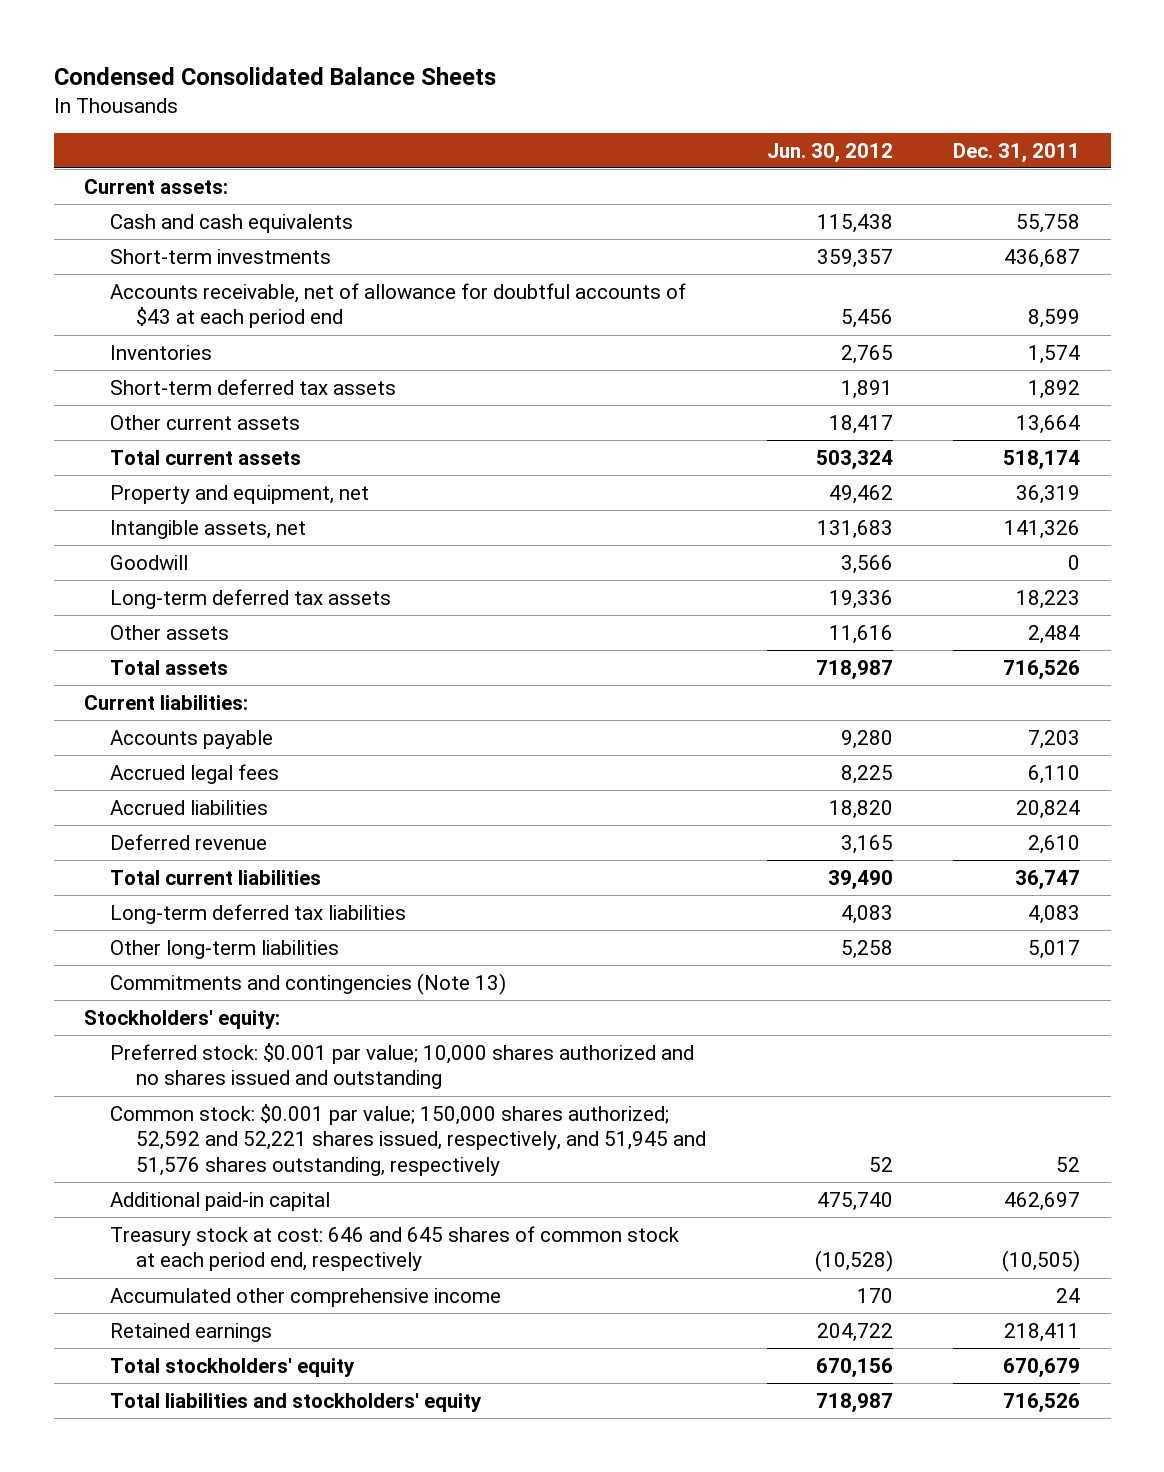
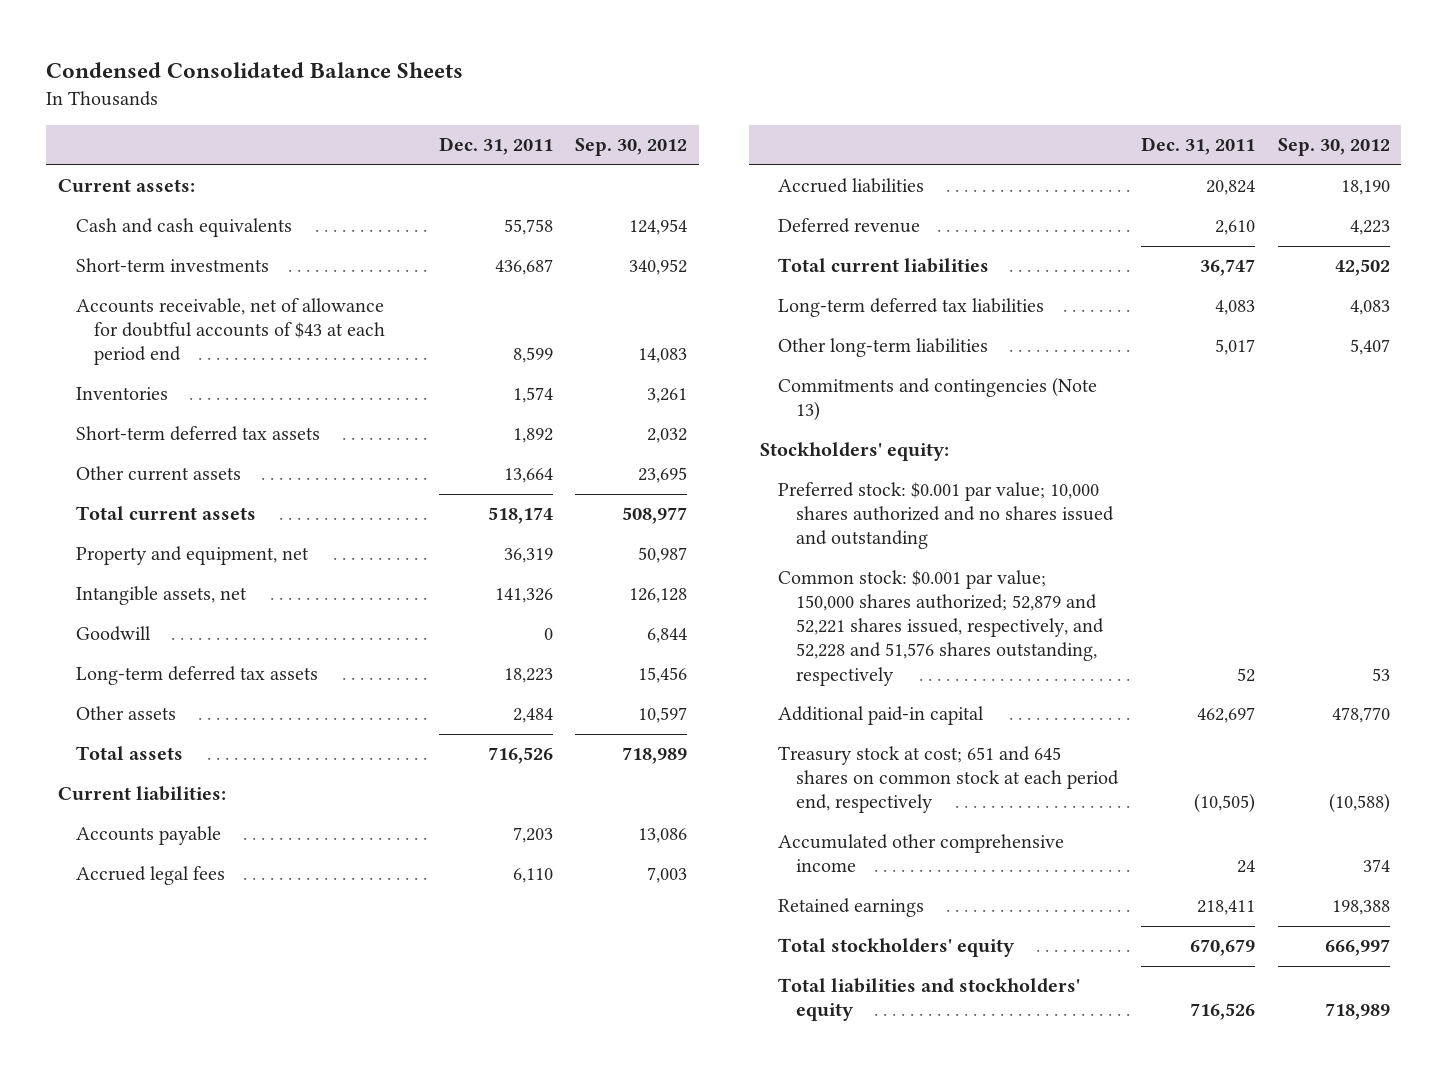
- | Jun. 30, 2012 | Dec. 31, 2011
+ | Dec. 31, 2011 | Sep. 30, 2012
- Common stock: $0.001 par value; 150,000 shares authorized; 52,592 and 52,221 shares issued, respectively, and 51,945 and 51,576 shares outstanding, respectively | 52 | 52
+ Common stock: $0.001 par value; 150,000 shares authorized; 52,879 and 52,221 shares issued, respectively, and 52,228 and 51,576 shares outstanding, respectively | 52 | 53
- Treasury stock at cost: 646 and 645 shares of common stock at each period end, respectively | (10,528) | (10,505)
+ Treasury stock at cost; 651 and 645 shares on common stock at each period end, respectively | (10,505) | (10,588)

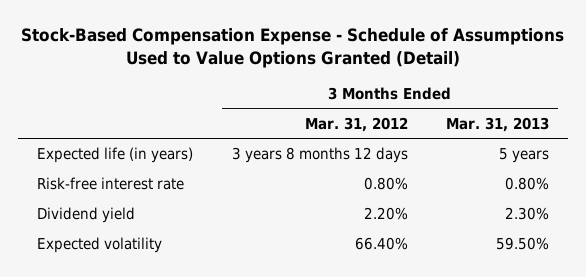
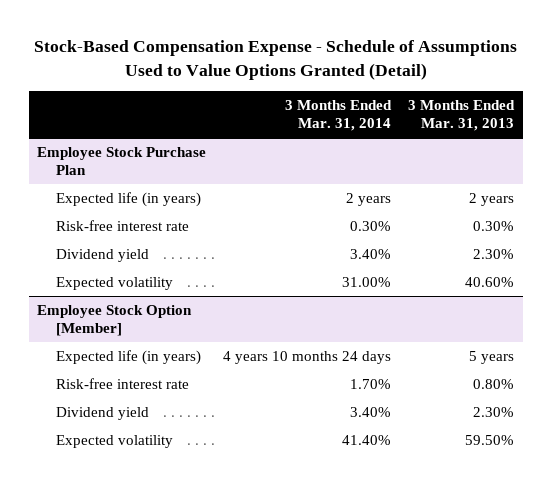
- | 3 Months Ended Mar. 31, 2012 | 3 Months Ended Mar. 31, 2013
+ | 3 Months Ended Mar. 31, 2014 | 3 Months Ended Mar. 31, 2013
+ Employee Stock Purchase Plan
+ Expected life (in years) | 2 years | 2 years
+ Risk-free interest rate | 0.30% | 0.30%
+ Dividend yield | 3.40% | 2.30%
+ Expected volatility | 31.00% | 40.60%
+ Employee Stock Option [Member]

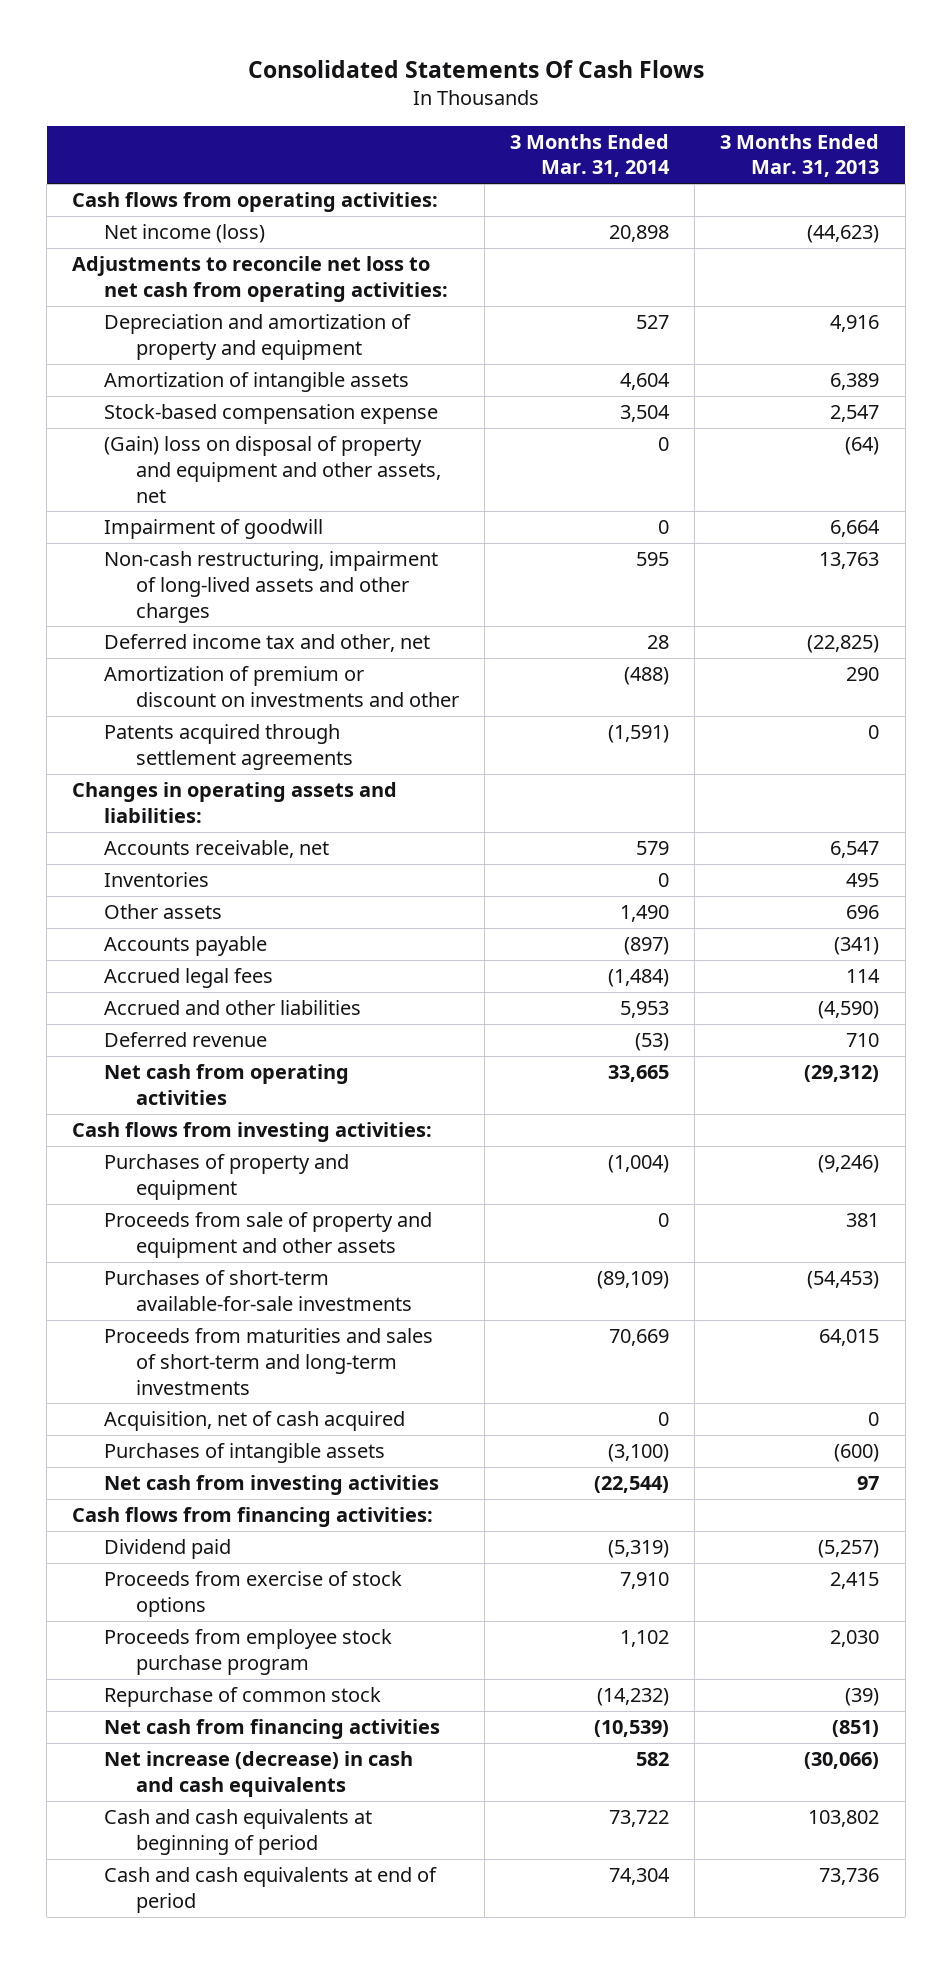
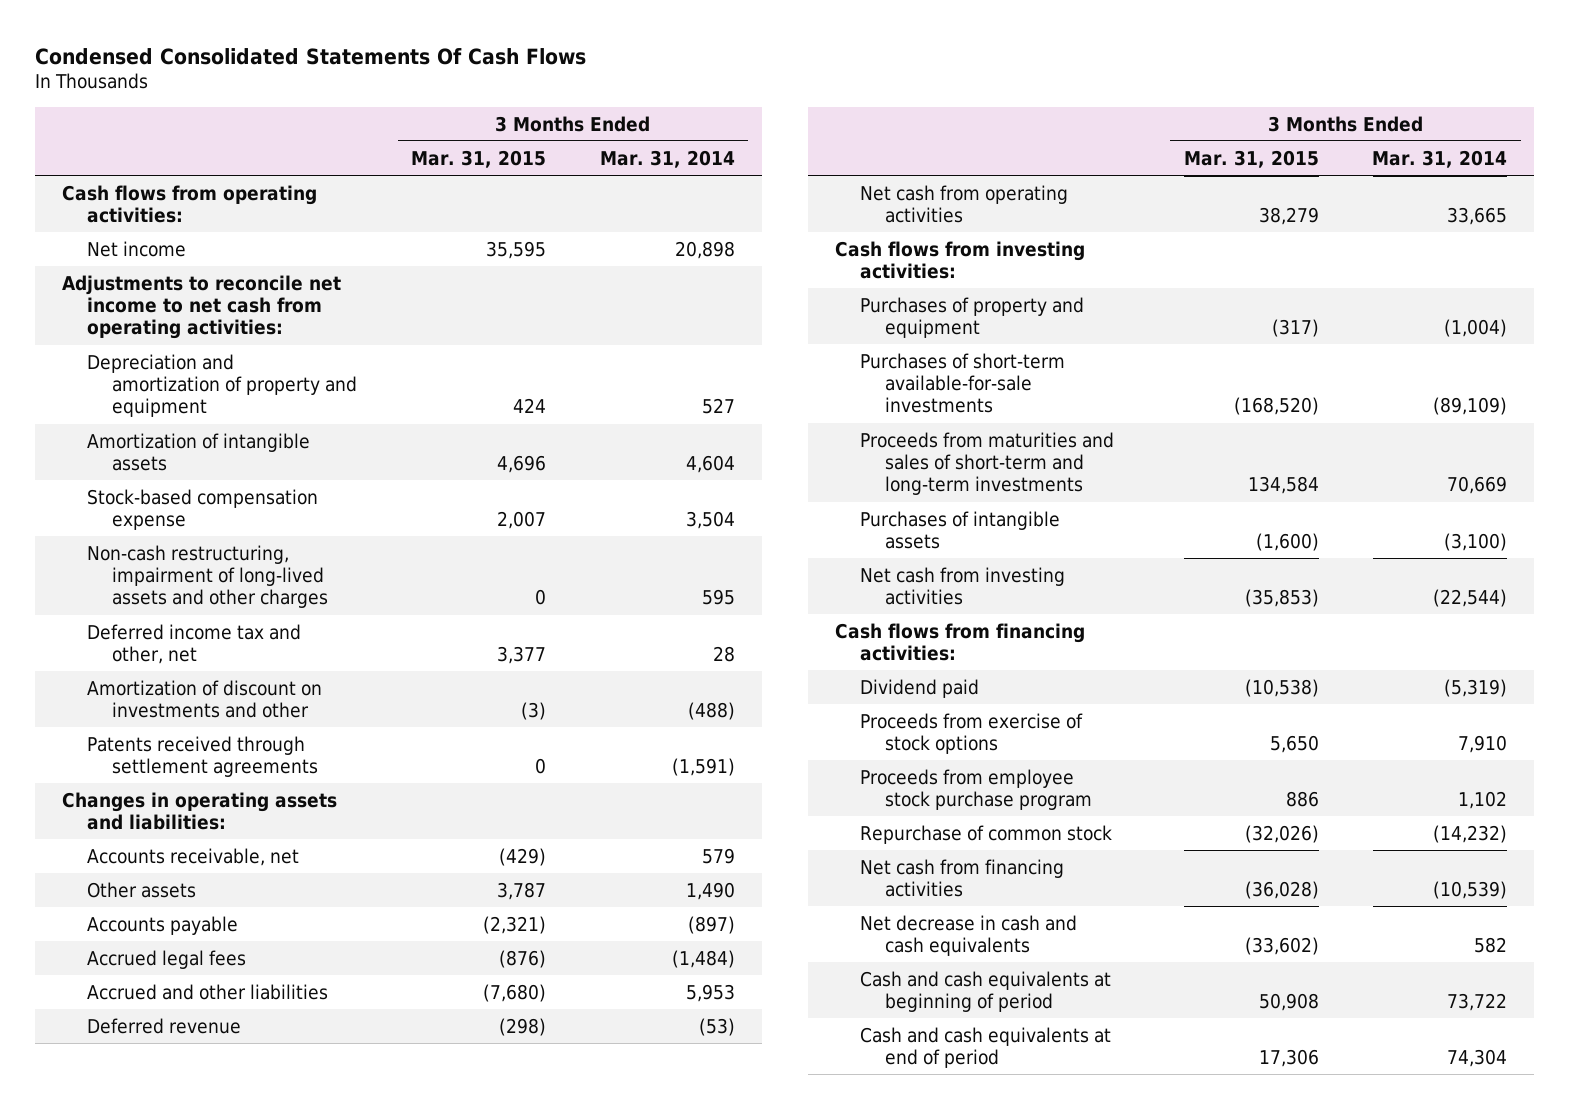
- Consolidated Statements Of Cash Flows
+ Condensed Consolidated Statements Of Cash Flows
- | 3 Months Ended Mar. 31, 2014 | 3 Months Ended Mar. 31, 2013
+ | 3 Months Ended Mar. 31, 2015 | 3 Months Ended Mar. 31, 2014
- Net income (loss) | 20,898 | (44,623)
- Adjustments to reconcile net loss to net cash from operating activities:
+ Net income | 35,595 | 20,898
+ Adjustments to reconcile net income to net cash from operating activities:
- (Gain) loss on disposal of property and equipment and other assets, net | 0 | (64)
- Impairment of goodwill | 0 | 6,664
- Amortization of premium or discount on investments and other | (488) | 290
- Patents acquired through settlement agreements | (1,591) | 0
+ Amortization of discount on investments and other | (3) | (488)
+ Patents received through settlement agreements | 0 | (1,591)
- Inventories | 0 | 495
- Proceeds from sale of property and equipment and other assets | 0 | 381
- Acquisition, net of cash acquired | 0 | 0
- Net increase (decrease) in cash and cash equivalents | 582 | (30,066)
+ Net decrease in cash and cash equivalents | (33,602) | 582

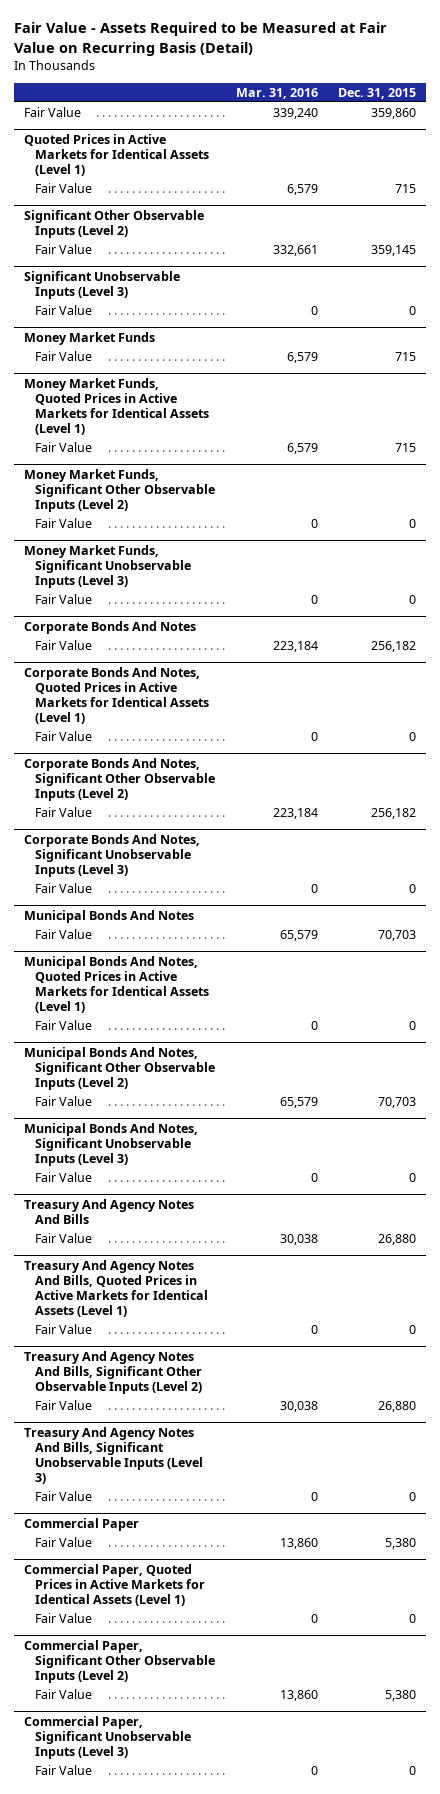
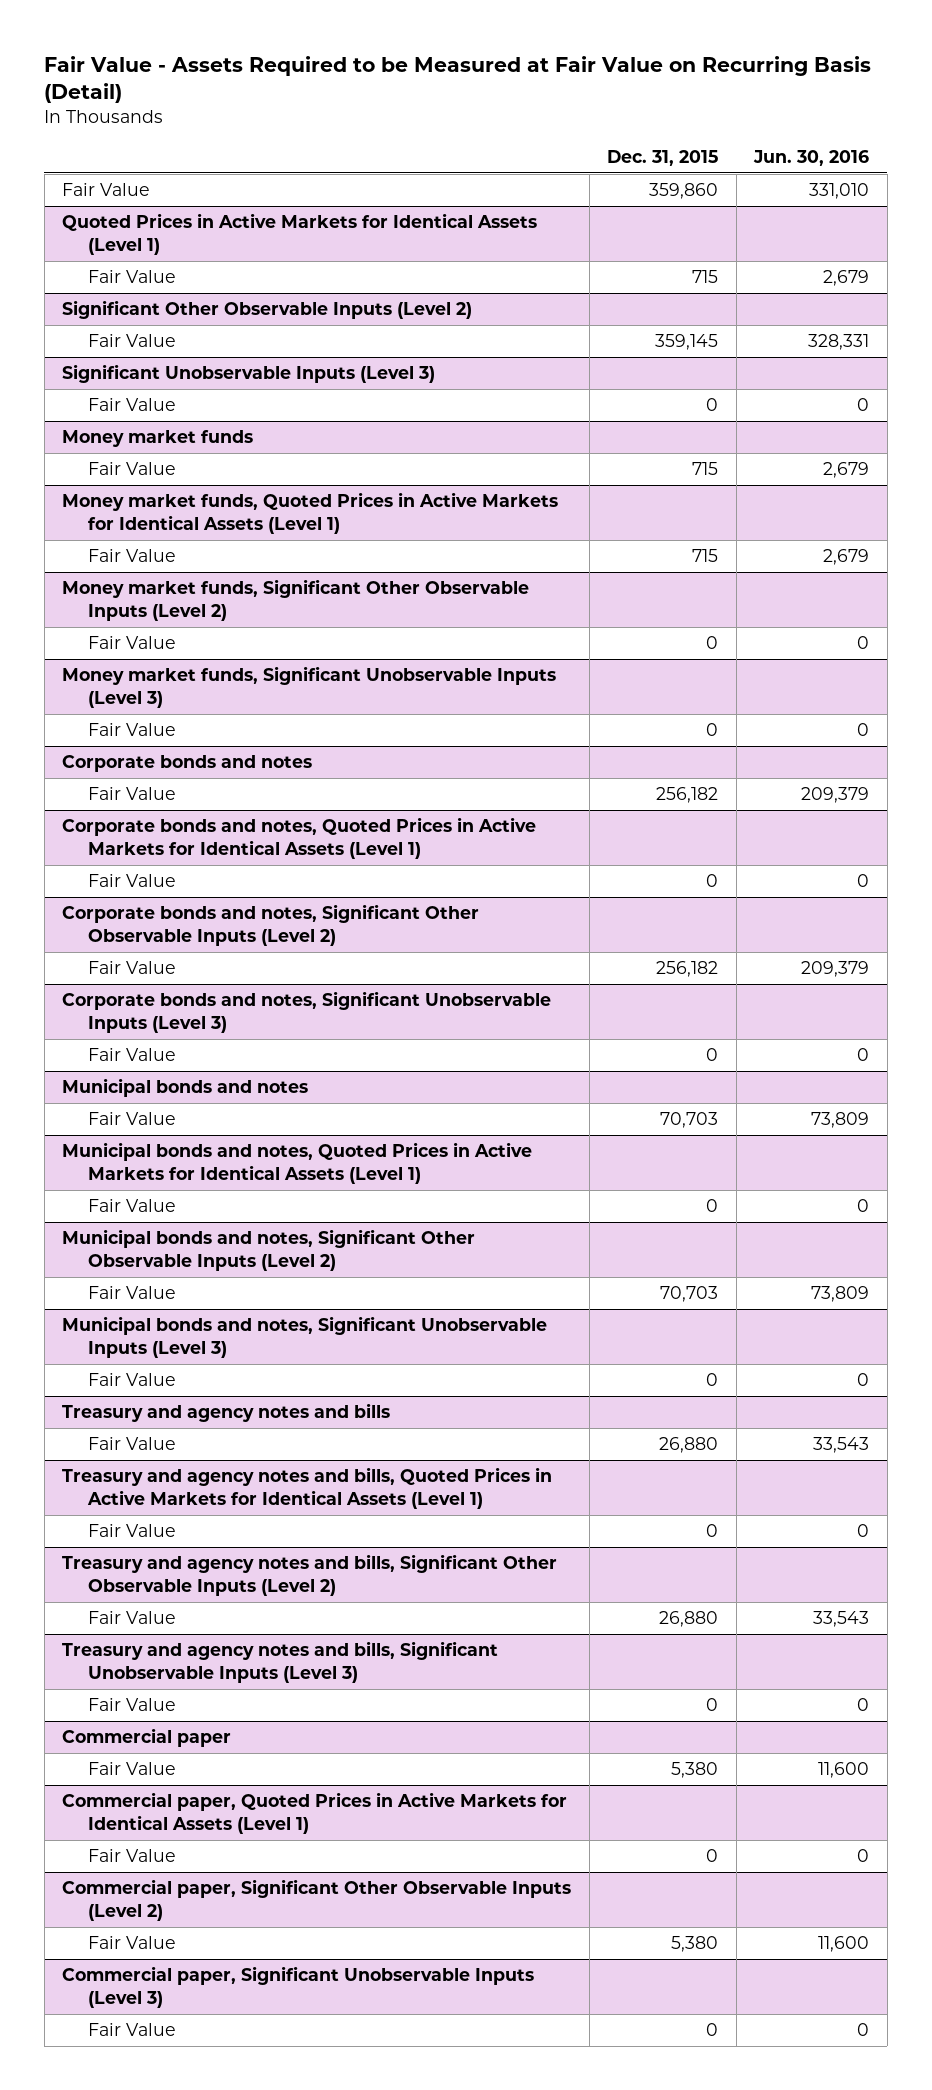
- | Mar. 31, 2016 | Dec. 31, 2015
+ | Dec. 31, 2015 | Jun. 30, 2016
- Money Market Funds
+ Money market funds
- Money Market Funds, Quoted Prices in Active Markets for Identical Assets (Level 1)
+ Money market funds, Quoted Prices in Active Markets for Identical Assets (Level 1)
- Money Market Funds, Significant Other Observable Inputs (Level 2)
+ Money market funds, Significant Other Observable Inputs (Level 2)
- Money Market Funds, Significant Unobservable Inputs (Level 3)
+ Money market funds, Significant Unobservable Inputs (Level 3)
- Corporate Bonds And Notes
+ Corporate bonds and notes
- Corporate Bonds And Notes, Quoted Prices in Active Markets for Identical Assets (Level 1)
+ Corporate bonds and notes, Quoted Prices in Active Markets for Identical Assets (Level 1)
- Corporate Bonds And Notes, Significant Other Observable Inputs (Level 2)
+ Corporate bonds and notes, Significant Other Observable Inputs (Level 2)
- Corporate Bonds And Notes, Significant Unobservable Inputs (Level 3)
+ Corporate bonds and notes, Significant Unobservable Inputs (Level 3)
- Municipal Bonds And Notes
+ Municipal bonds and notes
- Municipal Bonds And Notes, Quoted Prices in Active Markets for Identical Assets (Level 1)
+ Municipal bonds and notes, Quoted Prices in Active Markets for Identical Assets (Level 1)
- Municipal Bonds And Notes, Significant Other Observable Inputs (Level 2)
+ Municipal bonds and notes, Significant Other Observable Inputs (Level 2)
- Municipal Bonds And Notes, Significant Unobservable Inputs (Level 3)
+ Municipal bonds and notes, Significant Unobservable Inputs (Level 3)
- Treasury And Agency Notes And Bills
+ Treasury and agency notes and bills
- Treasury And Agency Notes And Bills, Quoted Prices in Active Markets for Identical Assets (Level 1)
+ Treasury and agency notes and bills, Quoted Prices in Active Markets for Identical Assets (Level 1)
- Treasury And Agency Notes And Bills, Significant Other Observable Inputs (Level 2)
+ Treasury and agency notes and bills, Significant Other Observable Inputs (Level 2)
- Treasury And Agency Notes And Bills, Significant Unobservable Inputs (Level 3)
+ Treasury and agency notes and bills, Significant Unobservable Inputs (Level 3)
- Commercial Paper
+ Commercial paper
- Commercial Paper, Quoted Prices in Active Markets for Identical Assets (Level 1)
+ Commercial paper, Quoted Prices in Active Markets for Identical Assets (Level 1)
- Commercial Paper, Significant Other Observable Inputs (Level 2)
+ Commercial paper, Significant Other Observable Inputs (Level 2)
- Commercial Paper, Significant Unobservable Inputs (Level 3)
+ Commercial paper, Significant Unobservable Inputs (Level 3)

